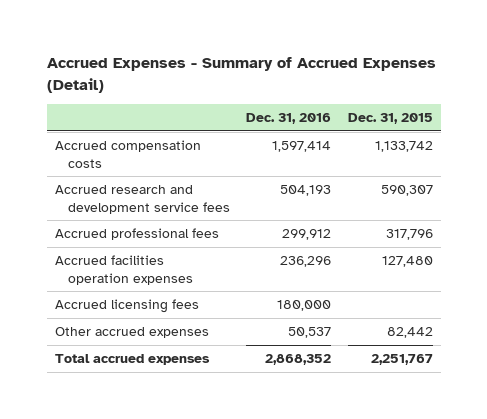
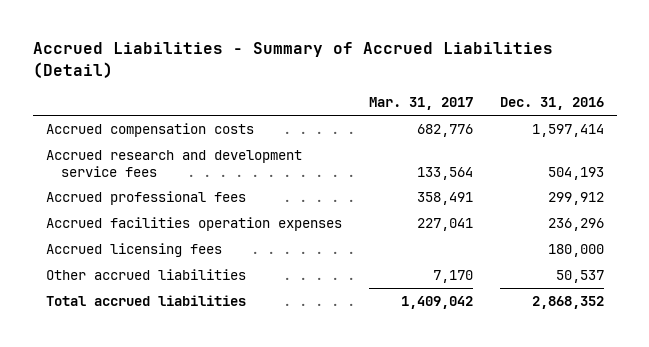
- Accrued Expenses - Summary of Accrued Expenses (Detail)
+ Accrued Liabilities - Summary of Accrued Liabilities (Detail)
- | Dec. 31, 2016 | Dec. 31, 2015
+ | Mar. 31, 2017 | Dec. 31, 2016
- Other accrued expenses | 50,537 | 82,442
- Total accrued expenses | 2,868,352 | 2,251,767
+ Other accrued liabilities | 7,170 | 50,537
+ Total accrued liabilities | 1,409,042 | 2,868,352

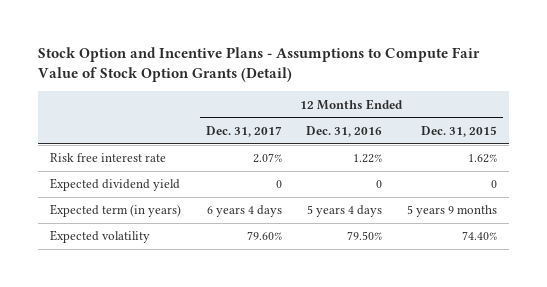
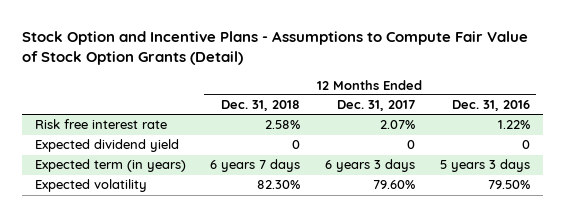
- | 12 Months Ended Dec. 31, 2017 | 12 Months Ended Dec. 31, 2016 | 12 Months Ended Dec. 31, 2015
+ | 12 Months Ended Dec. 31, 2018 | 12 Months Ended Dec. 31, 2017 | 12 Months Ended Dec. 31, 2016
- Expected term (in years) | 6 years 4 days | 5 years 4 days | 5 years 9 months
+ Expected term (in years) | 6 years 7 days | 6 years 3 days | 5 years 3 days

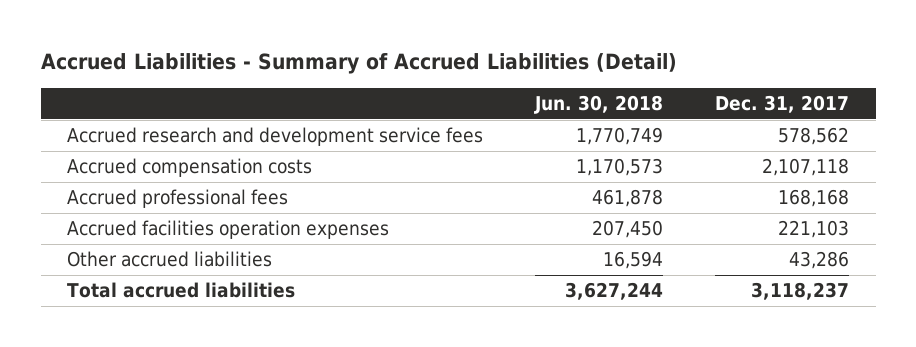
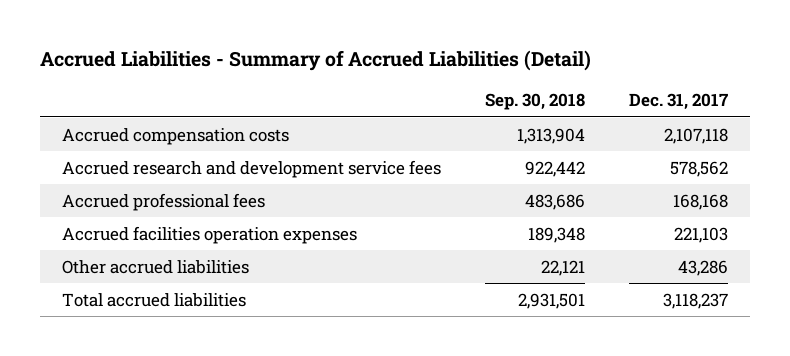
- | Jun. 30, 2018 | Dec. 31, 2017
+ | Sep. 30, 2018 | Dec. 31, 2017
moved down: Accrued research and development service fees | 922,442 | 578,562

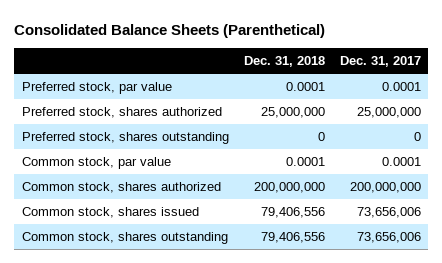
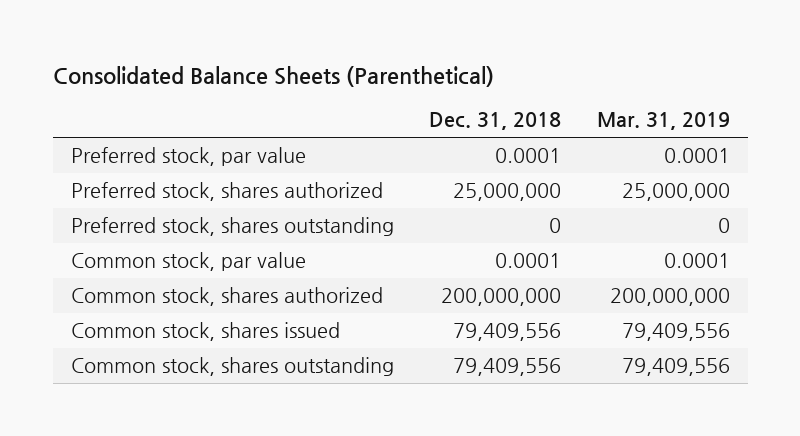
- | Dec. 31, 2018 | Dec. 31, 2017
+ | Dec. 31, 2018 | Mar. 31, 2019
- Common stock, shares issued | 79,406,556 | 73,656,006
- Common stock, shares outstanding | 79,406,556 | 73,656,006
+ Common stock, shares issued | 79,409,556 | 79,409,556
+ Common stock, shares outstanding | 79,409,556 | 79,409,556

